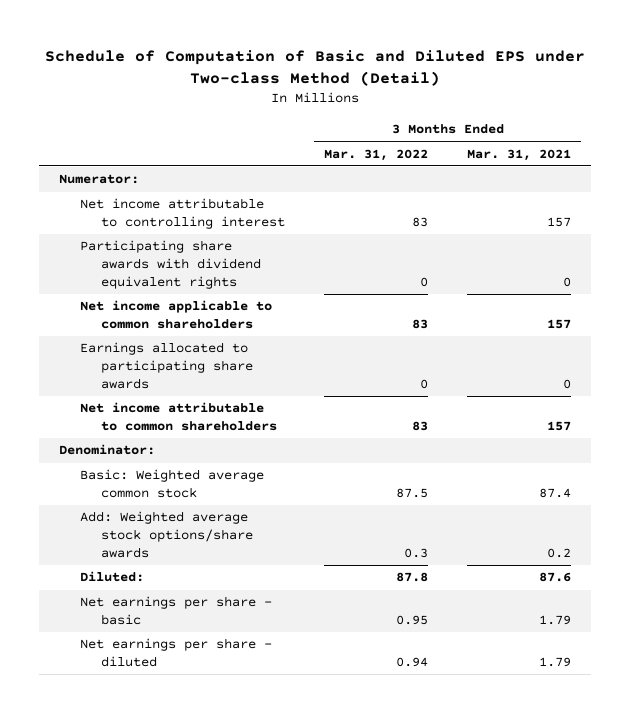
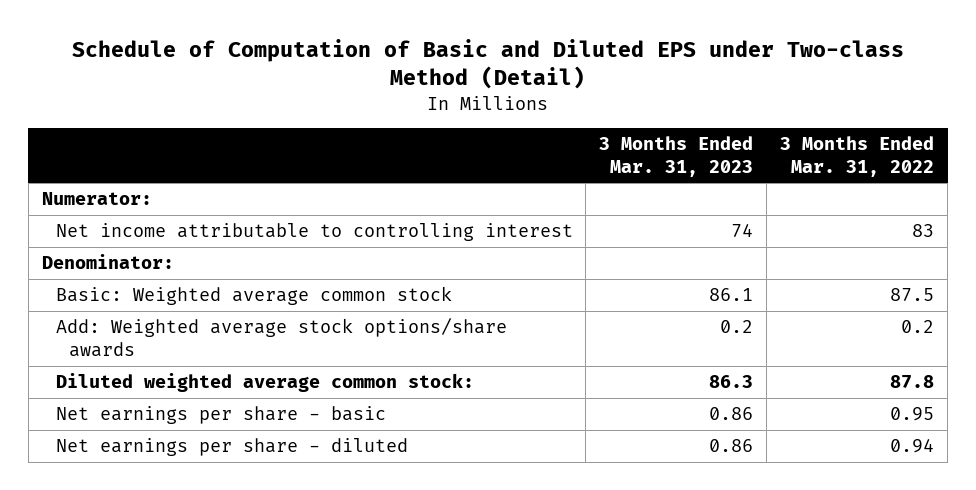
- | 3 Months Ended Mar. 31, 2022 | 3 Months Ended Mar. 31, 2021
+ | 3 Months Ended Mar. 31, 2023 | 3 Months Ended Mar. 31, 2022
- Participating share awards with dividend equivalent rights | 0 | 0
- Net income applicable to common shareholders | 83 | 157
- Earnings allocated to participating share awards | 0 | 0
- Net income attributable to common shareholders | 83 | 157
- Add: Weighted average stock options/share awards | 0.3 | 0.2
- Diluted: | 87.8 | 87.6
+ Add: Weighted average stock options/share awards | 0.2 | 0.2
+ Diluted weighted average common stock: | 86.3 | 87.8

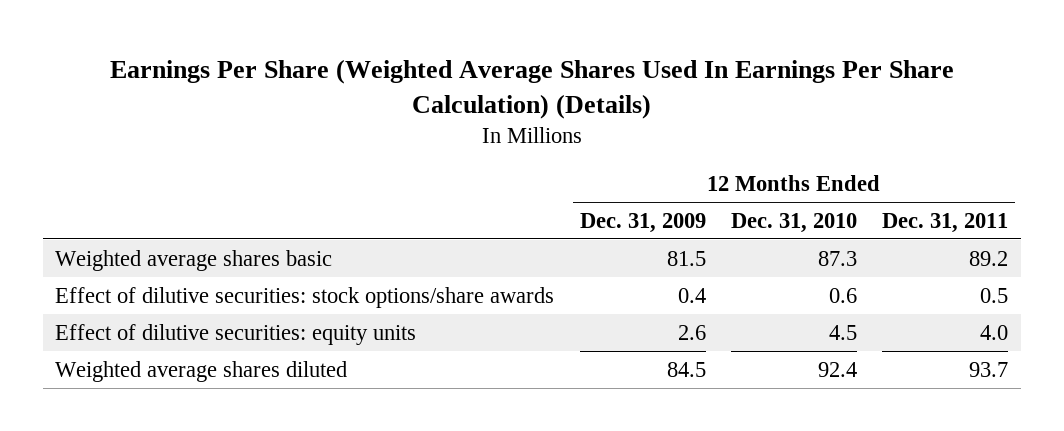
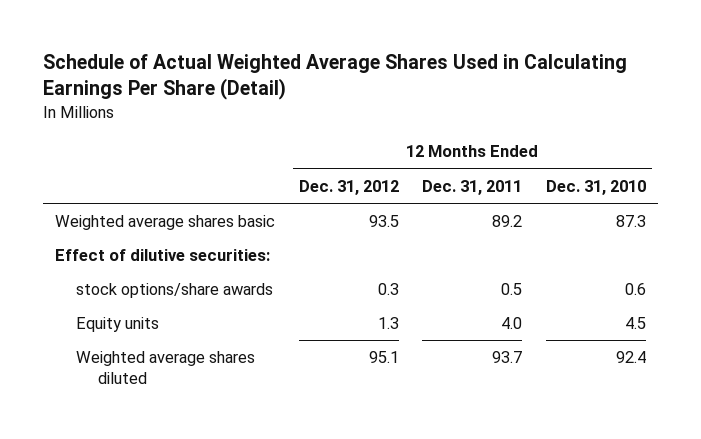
- Earnings Per Share (Weighted Average Shares Used In Earnings Per Share Calculation) (Details)
+ Schedule of Actual Weighted Average Shares Used in Calculating Earnings Per Share (Detail)
- | 12 Months Ended Dec. 31, 2009 | 12 Months Ended Dec. 31, 2010 | 12 Months Ended Dec. 31, 2011
+ | 12 Months Ended Dec. 31, 2012 | 12 Months Ended Dec. 31, 2011 | 12 Months Ended Dec. 31, 2010
- Effect of dilutive securities: stock options/share awards | 0.4 | 0.6 | 0.5
- Effect of dilutive securities: equity units | 2.6 | 4.5 | 4.0
+ Effect of dilutive securities:
+ stock options/share awards | 0.3 | 0.5 | 0.6
+ Equity units | 1.3 | 4.0 | 4.5

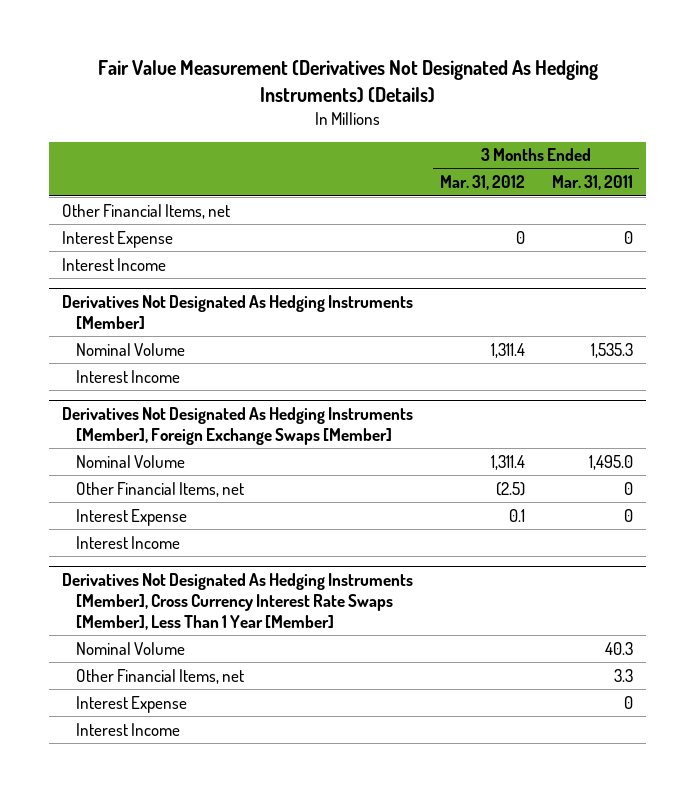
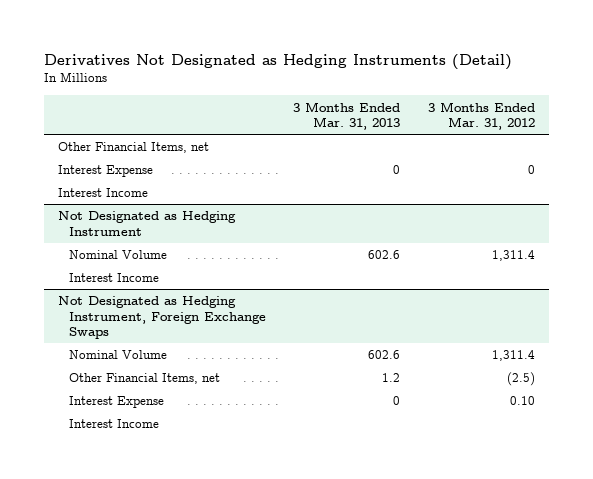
- Fair Value Measurement (Derivatives Not Designated As Hedging Instruments) (Details)
+ Derivatives Not Designated as Hedging Instruments (Detail)
- | 3 Months Ended Mar. 31, 2012 | 3 Months Ended Mar. 31, 2011
+ | 3 Months Ended Mar. 31, 2013 | 3 Months Ended Mar. 31, 2012
- Derivatives Not Designated As Hedging Instruments [Member]
+ Not Designated as Hedging Instrument
- Derivatives Not Designated As Hedging Instruments [Member], Foreign Exchange Swaps [Member]
+ Not Designated as Hedging Instrument, Foreign Exchange Swaps
- Interest Expense | 0.1 | 0
- Interest Income
- Derivatives Not Designated As Hedging Instruments [Member], Cross Currency Interest Rate Swaps [Member], Less Than 1 Year [Member]
- Nominal Volume | | 40.3
- Other Financial Items, net | | 3.3
- Interest Expense | | 0
+ Interest Expense | 0 | 0.10

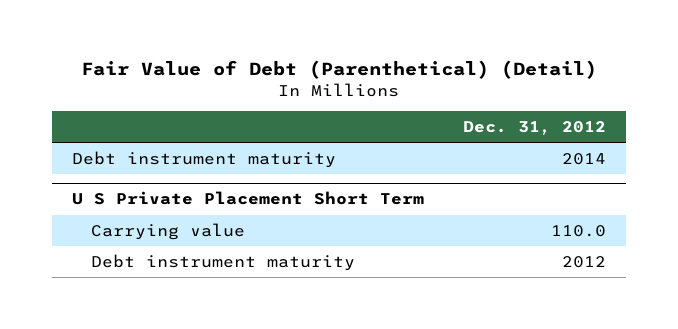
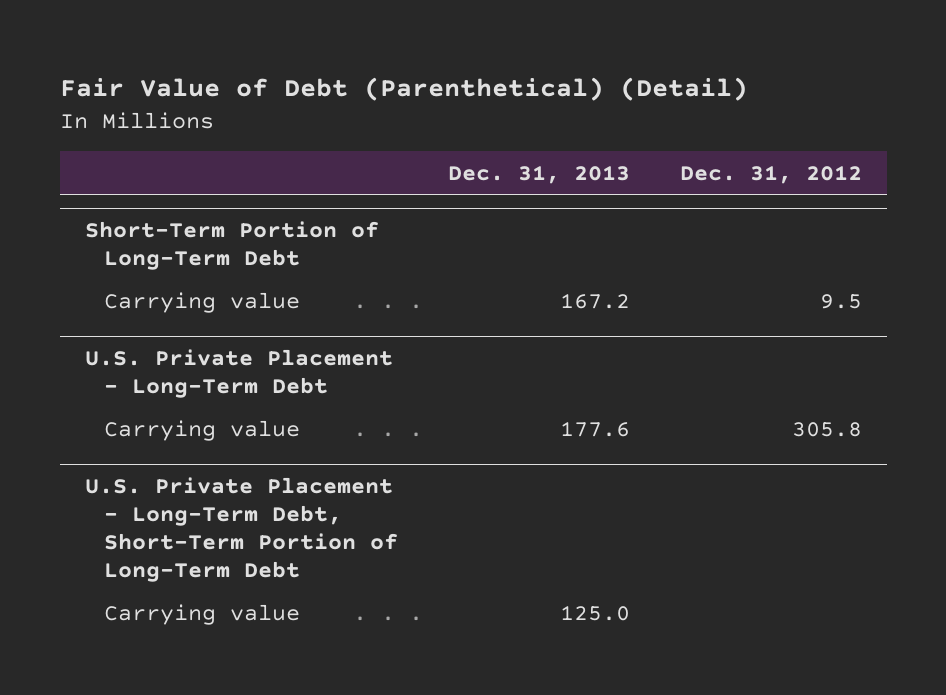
- | Dec. 31, 2012
+ | Dec. 31, 2013 | Dec. 31, 2012
- Debt instrument maturity | 2014
- U S Private Placement Short Term
- Carrying value | 110.0
- Debt instrument maturity | 2012
+ Short-Term Portion of Long-Term Debt
+ Carrying value | 167.2 | 9.5
+ U.S. Private Placement - Long-Term Debt
+ Carrying value | 177.6 | 305.8
+ U.S. Private Placement - Long-Term Debt, Short-Term Portion of Long-Term Debt
+ Carrying value | 125.0 |

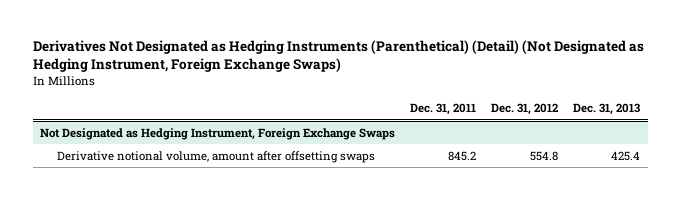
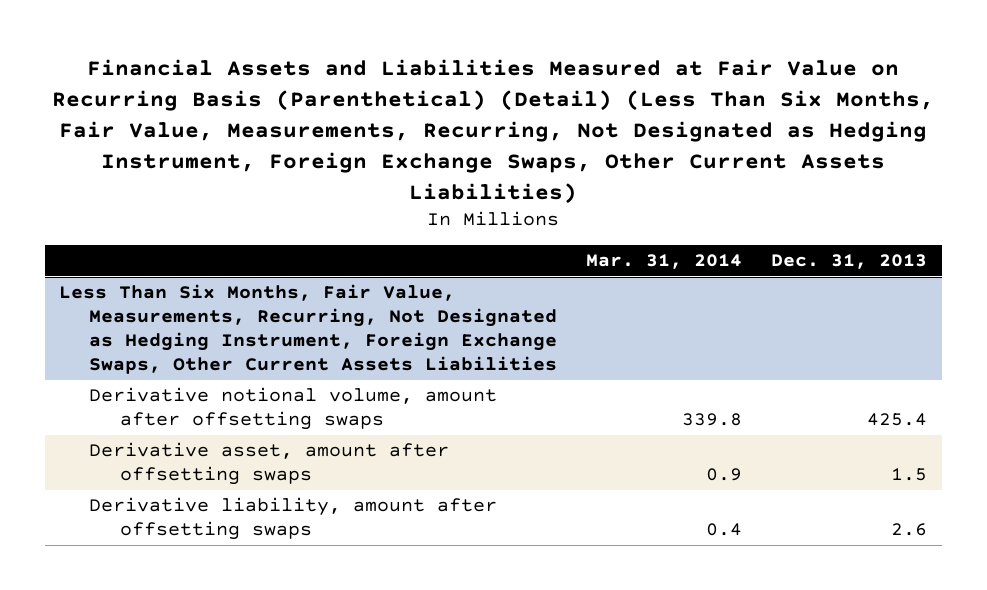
- Derivatives Not Designated as Hedging Instruments (Parenthetical) (Detail) (Not Designated as Hedging Instrument, Foreign Exchange Swaps)
+ Financial Assets and Liabilities Measured at Fair Value on Recurring Basis (Parenthetical) (Detail) (Less Than Six Months, Fair Value, Measurements, Recurring, Not Designated as Hedging Instrument, Foreign Exchange Swaps, Other Current Assets Liabilities)
- | Dec. 31, 2011 | Dec. 31, 2012 | Dec. 31, 2013
+ | Mar. 31, 2014 | Dec. 31, 2013
- Not Designated as Hedging Instrument, Foreign Exchange Swaps
+ Less Than Six Months, Fair Value, Measurements, Recurring, Not Designated as Hedging Instrument, Foreign Exchange Swaps, Other Current Assets Liabilities
+ Derivative asset, amount after offsetting swaps | 0.9 | 1.5
+ Derivative liability, amount after offsetting swaps | 0.4 | 2.6

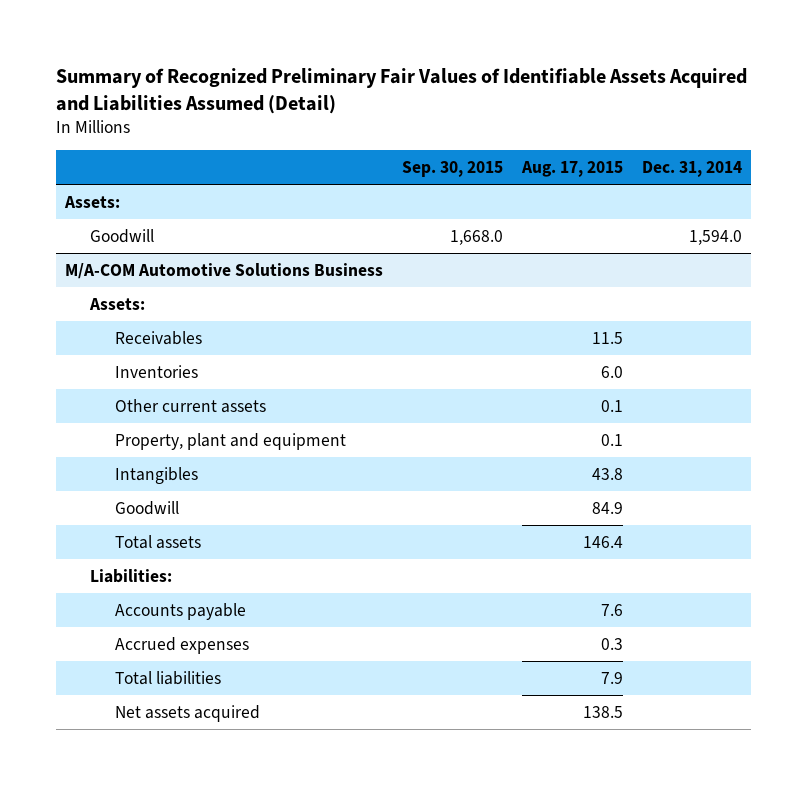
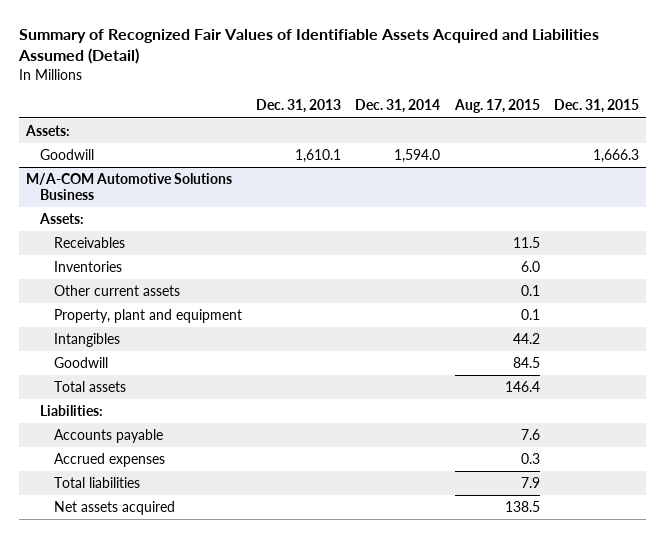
- Summary of Recognized Preliminary Fair Values of Identifiable Assets Acquired and Liabilities Assumed (Detail)
+ Summary of Recognized Fair Values of Identifiable Assets Acquired and Liabilities Assumed (Detail)
- | Sep. 30, 2015 | Aug. 17, 2015 | Dec. 31, 2014
+ | Dec. 31, 2013 | Dec. 31, 2014 | Aug. 17, 2015 | Dec. 31, 2015
@ M/A-COM Automotive Solutions Business
- Intangibles | | 43.8 |
- Goodwill | | 84.9 |
+ Intangibles | | | 44.2 |
+ Goodwill | | | 84.5 |

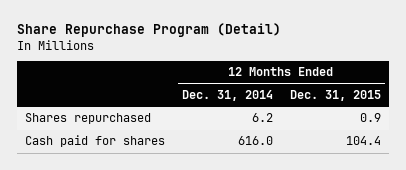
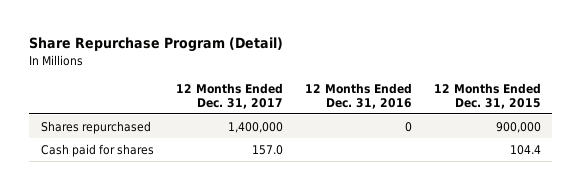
- | 12 Months Ended Dec. 31, 2014 | 12 Months Ended Dec. 31, 2015
+ | 12 Months Ended Dec. 31, 2017 | 12 Months Ended Dec. 31, 2016 | 12 Months Ended Dec. 31, 2015
- Shares repurchased | 6.2 | 0.9
+ Shares repurchased | 1,400,000 | 0 | 900,000

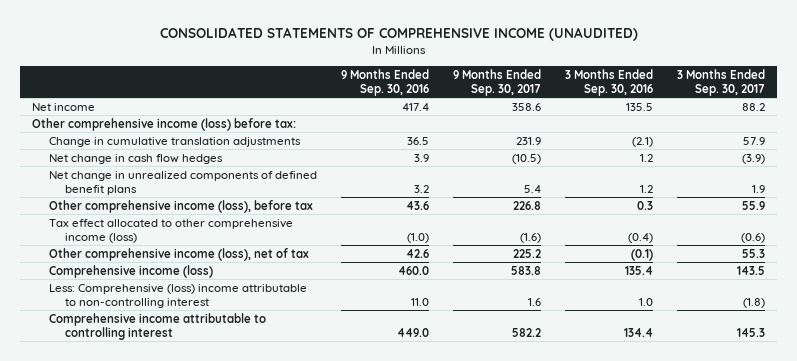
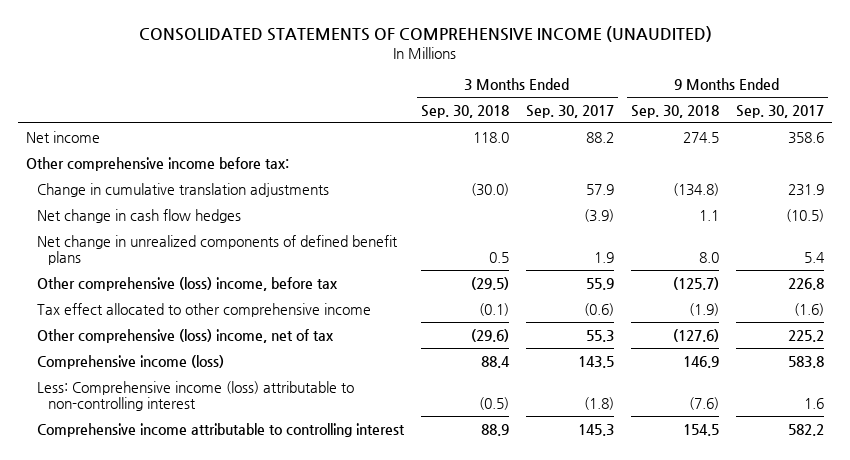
- | 9 Months Ended Sep. 30, 2016 | 9 Months Ended Sep. 30, 2017 | 3 Months Ended Sep. 30, 2016 | 3 Months Ended Sep. 30, 2017
+ | 3 Months Ended Sep. 30, 2018 | 3 Months Ended Sep. 30, 2017 | 9 Months Ended Sep. 30, 2018 | 9 Months Ended Sep. 30, 2017
- Other comprehensive income (loss) before tax:
+ Other comprehensive income before tax:
- Other comprehensive income (loss), before tax | 43.6 | 226.8 | 0.3 | 55.9
- Tax effect allocated to other comprehensive income (loss) | (1.0) | (1.6) | (0.4) | (0.6)
- Other comprehensive income (loss), net of tax | 42.6 | 225.2 | (0.1) | 55.3
+ Other comprehensive (loss) income, before tax | (29.5) | 55.9 | (125.7) | 226.8
+ Tax effect allocated to other comprehensive income | (0.1) | (0.6) | (1.9) | (1.6)
+ Other comprehensive (loss) income, net of tax | (29.6) | 55.3 | (127.6) | 225.2
- Less: Comprehensive (loss) income attributable to non-controlling interest | 11.0 | 1.6 | 1.0 | (1.8)
+ Less: Comprehensive income (loss) attributable to non-controlling interest | (0.5) | (1.8) | (7.6) | 1.6

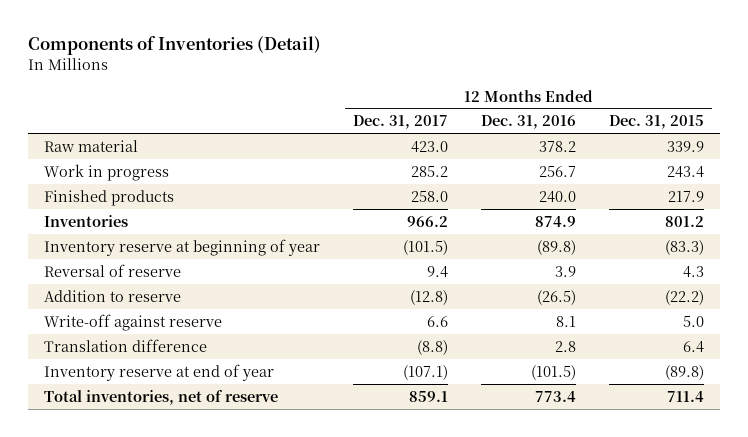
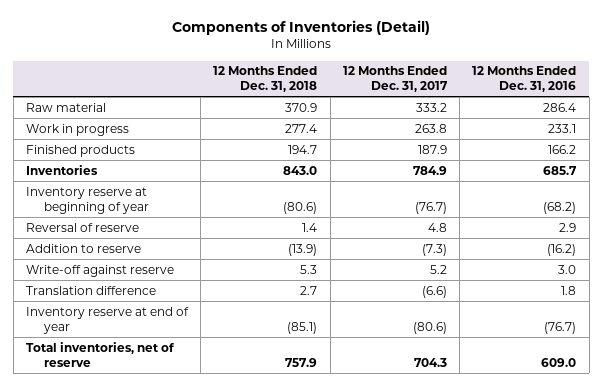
- | 12 Months Ended Dec. 31, 2017 | 12 Months Ended Dec. 31, 2016 | 12 Months Ended Dec. 31, 2015
+ | 12 Months Ended Dec. 31, 2018 | 12 Months Ended Dec. 31, 2017 | 12 Months Ended Dec. 31, 2016
- Raw material | 423.0 | 378.2 | 339.9
- Work in progress | 285.2 | 256.7 | 243.4
- Finished products | 258.0 | 240.0 | 217.9
- Inventories | 966.2 | 874.9 | 801.2
- Inventory reserve at beginning of year | (101.5) | (89.8) | (83.3)
- Reversal of reserve | 9.4 | 3.9 | 4.3
- Addition to reserve | (12.8) | (26.5) | (22.2)
- Write-off against reserve | 6.6 | 8.1 | 5.0
- Translation difference | (8.8) | 2.8 | 6.4
- Inventory reserve at end of year | (107.1) | (101.5) | (89.8)
- Total inventories, net of reserve | 859.1 | 773.4 | 711.4
+ Raw material | 370.9 | 333.2 | 286.4
+ Work in progress | 277.4 | 263.8 | 233.1
+ Finished products | 194.7 | 187.9 | 166.2
+ Inventories | 843.0 | 784.9 | 685.7
+ Inventory reserve at beginning of year | (80.6) | (76.7) | (68.2)
+ Reversal of reserve | 1.4 | 4.8 | 2.9
+ Addition to reserve | (13.9) | (7.3) | (16.2)
+ Write-off against reserve | 5.3 | 5.2 | 3.0
+ Translation difference | 2.7 | (6.6) | 1.8
+ Inventory reserve at end of year | (85.1) | (80.6) | (76.7)
+ Total inventories, net of reserve | 757.9 | 704.3 | 609.0

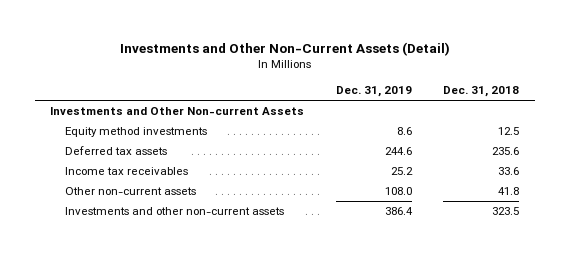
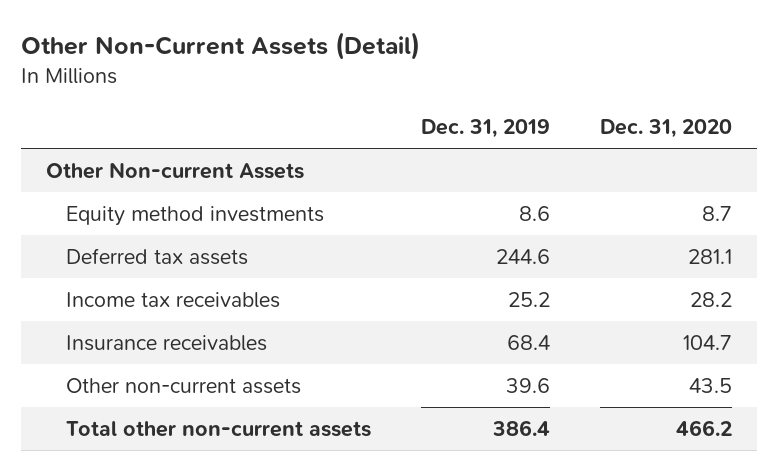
- Investments and Other Non-Current Assets (Detail)
+ Other Non-Current Assets (Detail)
- | Dec. 31, 2019 | Dec. 31, 2018
+ | Dec. 31, 2019 | Dec. 31, 2020
- Investments and Other Non-current Assets
+ Other Non-current Assets
- Other non-current assets | 108.0 | 41.8
- Investments and other non-current assets | 386.4 | 323.5
+ Insurance receivables | 68.4 | 104.7
+ Other non-current assets | 39.6 | 43.5
+ Total other non-current assets | 386.4 | 466.2

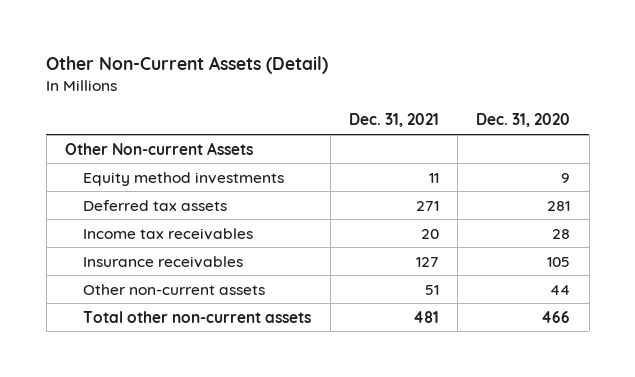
- | Dec. 31, 2019 | Dec. 31, 2020
+ | Dec. 31, 2021 | Dec. 31, 2020
- Equity method investments | 8.6 | 8.7
- Deferred tax assets | 244.6 | 281.1
- Income tax receivables | 25.2 | 28.2
- Insurance receivables | 68.4 | 104.7
- Other non-current assets | 39.6 | 43.5
- Total other non-current assets | 386.4 | 466.2
+ Equity method investments | 11 | 9
+ Deferred tax assets | 271 | 281
+ Income tax receivables | 20 | 28
+ Insurance receivables | 127 | 105
+ Other non-current assets | 51 | 44
+ Total other non-current assets | 481 | 466

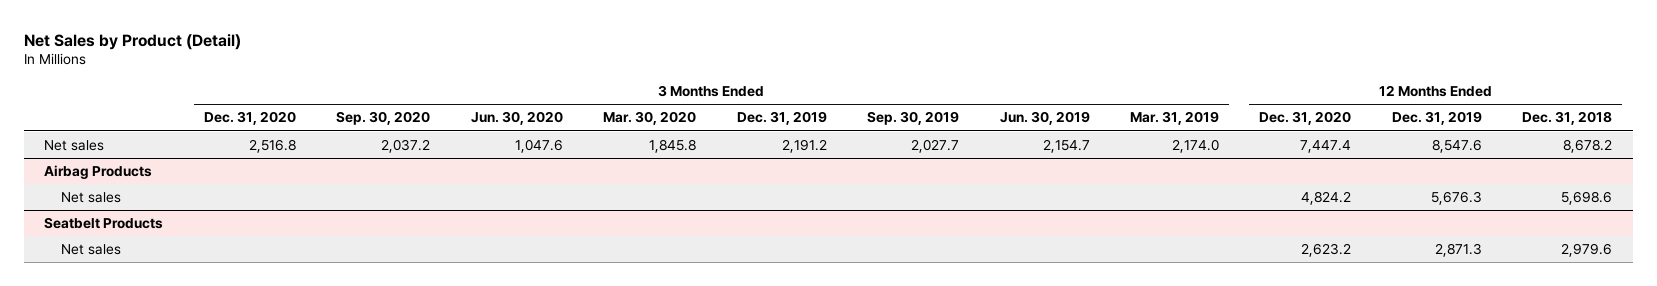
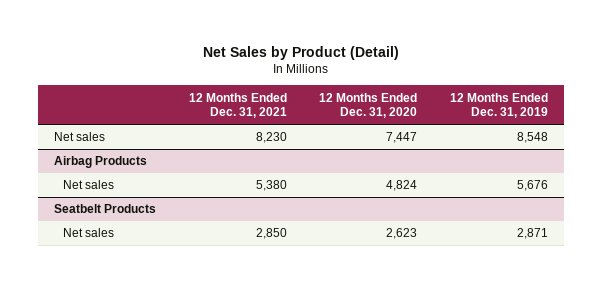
- | 3 Months Ended Dec. 31, 2020 | 3 Months Ended Sep. 30, 2020 | 3 Months Ended Jun. 30, 2020 | 3 Months Ended Mar. 30, 2020 | 3 Months Ended Dec. 31, 2019 | 3 Months Ended Sep. 30, 2019 | 3 Months Ended Jun. 30, 2019 | 3 Months Ended Mar. 31, 2019 | 12 Months Ended Dec. 31, 2020 | 12 Months Ended Dec. 31, 2019 | 12 Months Ended Dec. 31, 2018
+ | 12 Months Ended Dec. 31, 2021 | 12 Months Ended Dec. 31, 2020 | 12 Months Ended Dec. 31, 2019
- Net sales | 2,516.8 | 2,037.2 | 1,047.6 | 1,845.8 | 2,191.2 | 2,027.7 | 2,154.7 | 2,174.0 | 7,447.4 | 8,547.6 | 8,678.2
+ Net sales | 8,230 | 7,447 | 8,548
@ Airbag Products
- Net sales | | | | | | | | | 4,824.2 | 5,676.3 | 5,698.6
+ Net sales | 5,380 | 4,824 | 5,676
@ Seatbelt Products
- Net sales | | | | | | | | | 2,623.2 | 2,871.3 | 2,979.6
+ Net sales | 2,850 | 2,623 | 2,871

